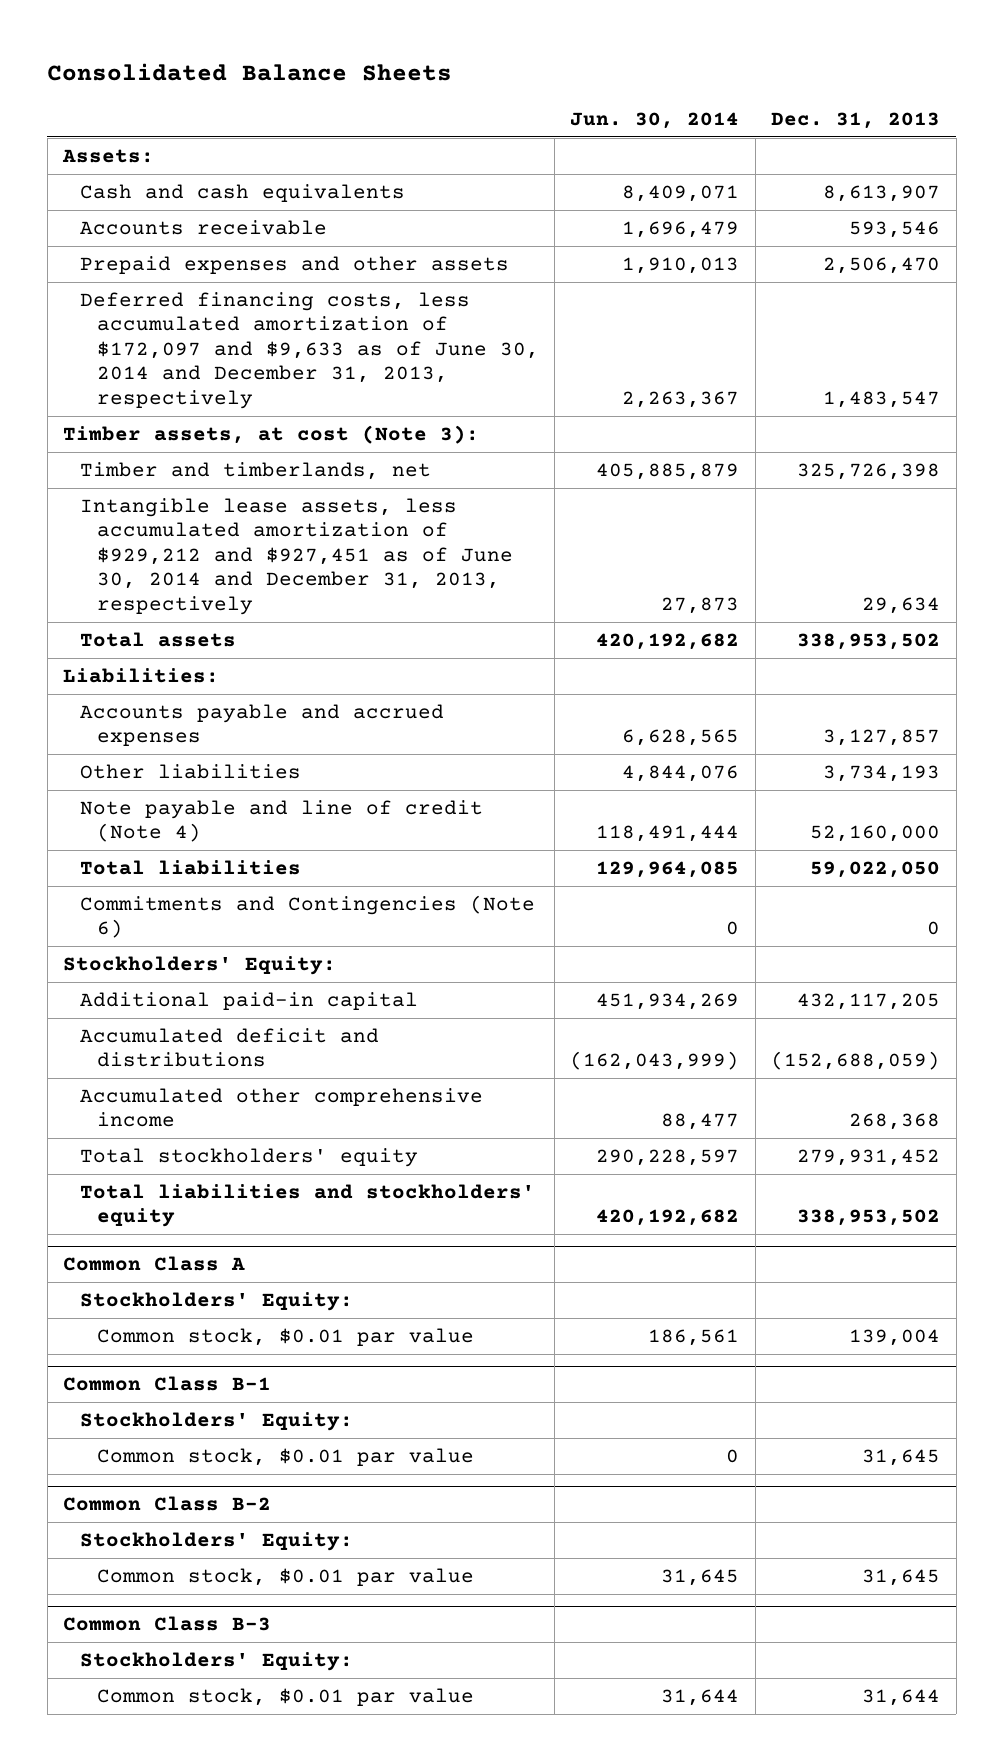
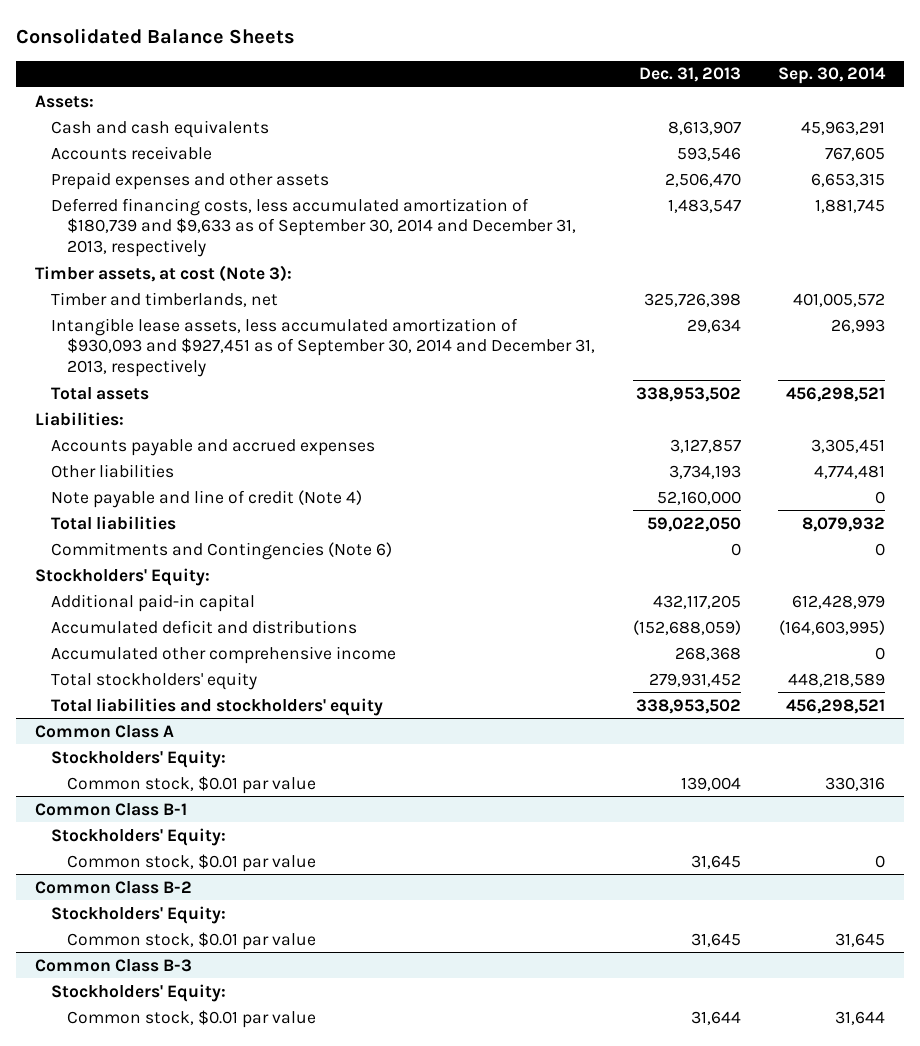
- | Jun. 30, 2014 | Dec. 31, 2013
+ | Dec. 31, 2013 | Sep. 30, 2014
- Deferred financing costs, less accumulated amortization of $172,097 and $9,633 as of June 30, 2014 and December 31, 2013, respectively | 2,263,367 | 1,483,547
+ Deferred financing costs, less accumulated amortization of $180,739 and $9,633 as of September 30, 2014 and December 31, 2013, respectively | 1,483,547 | 1,881,745
- Intangible lease assets, less accumulated amortization of $929,212 and $927,451 as of June 30, 2014 and December 31, 2013, respectively | 27,873 | 29,634
+ Intangible lease assets, less accumulated amortization of $930,093 and $927,451 as of September 30, 2014 and December 31, 2013, respectively | 29,634 | 26,993

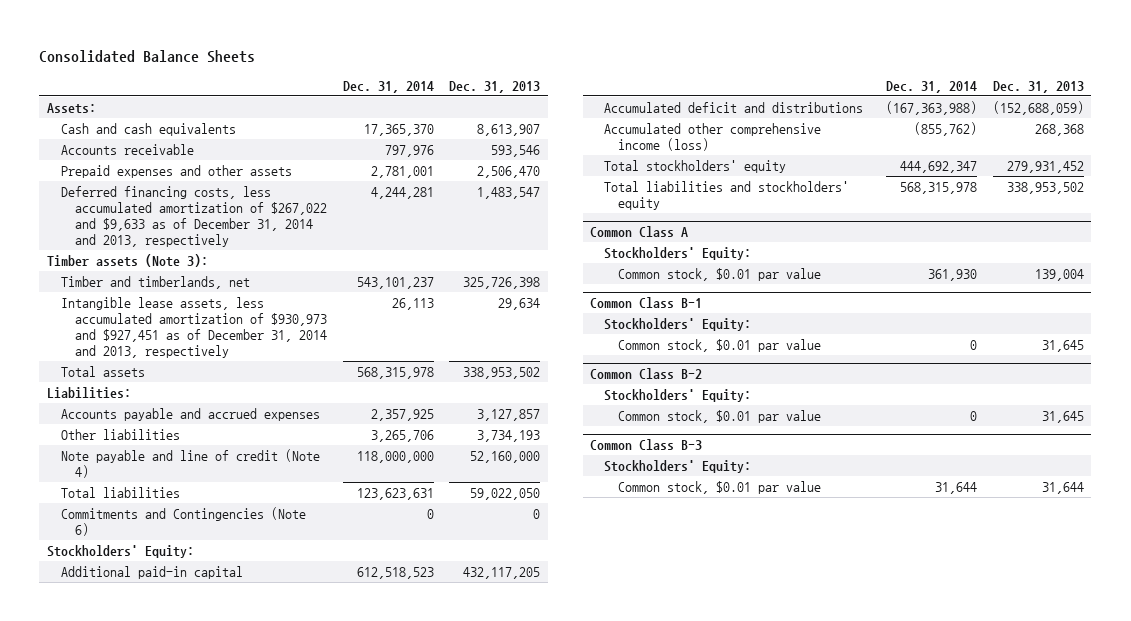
- | Dec. 31, 2013 | Sep. 30, 2014
+ | Dec. 31, 2014 | Dec. 31, 2013
- Deferred financing costs, less accumulated amortization of $180,739 and $9,633 as of September 30, 2014 and December 31, 2013, respectively | 1,483,547 | 1,881,745
- Timber assets, at cost (Note 3):
+ Deferred financing costs, less accumulated amortization of $267,022 and $9,633 as of December 31, 2014 and 2013, respectively | 4,244,281 | 1,483,547
+ Timber assets (Note 3):
- Intangible lease assets, less accumulated amortization of $930,093 and $927,451 as of September 30, 2014 and December 31, 2013, respectively | 29,634 | 26,993
+ Intangible lease assets, less accumulated amortization of $930,973 and $927,451 as of December 31, 2014 and 2013, respectively | 26,113 | 29,634
- Accumulated other comprehensive income | 268,368 | 0
+ Accumulated other comprehensive income (loss) | (855,762) | 268,368

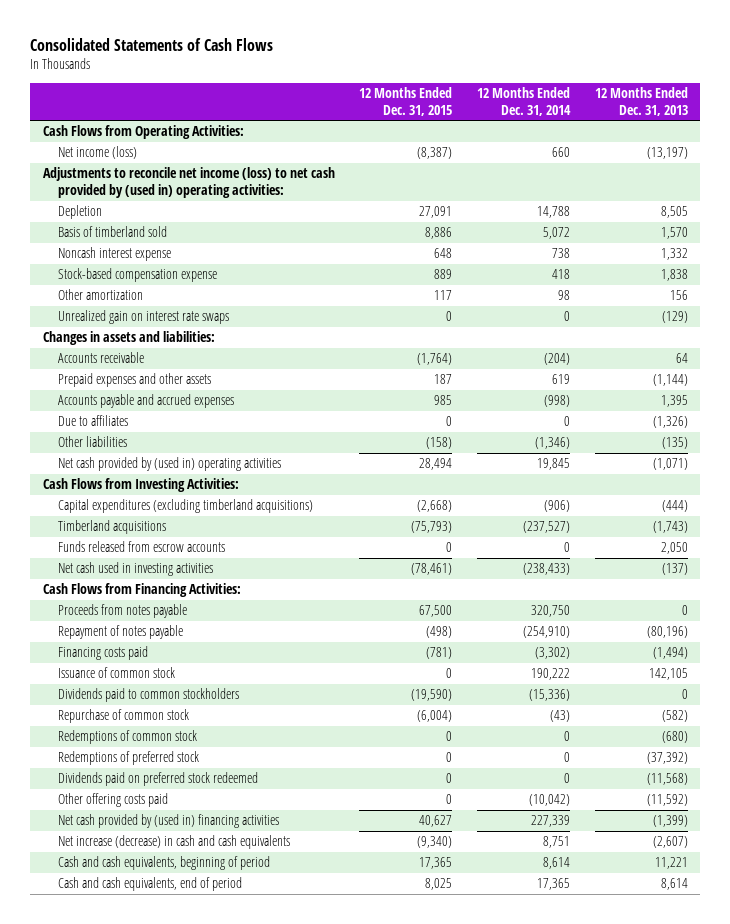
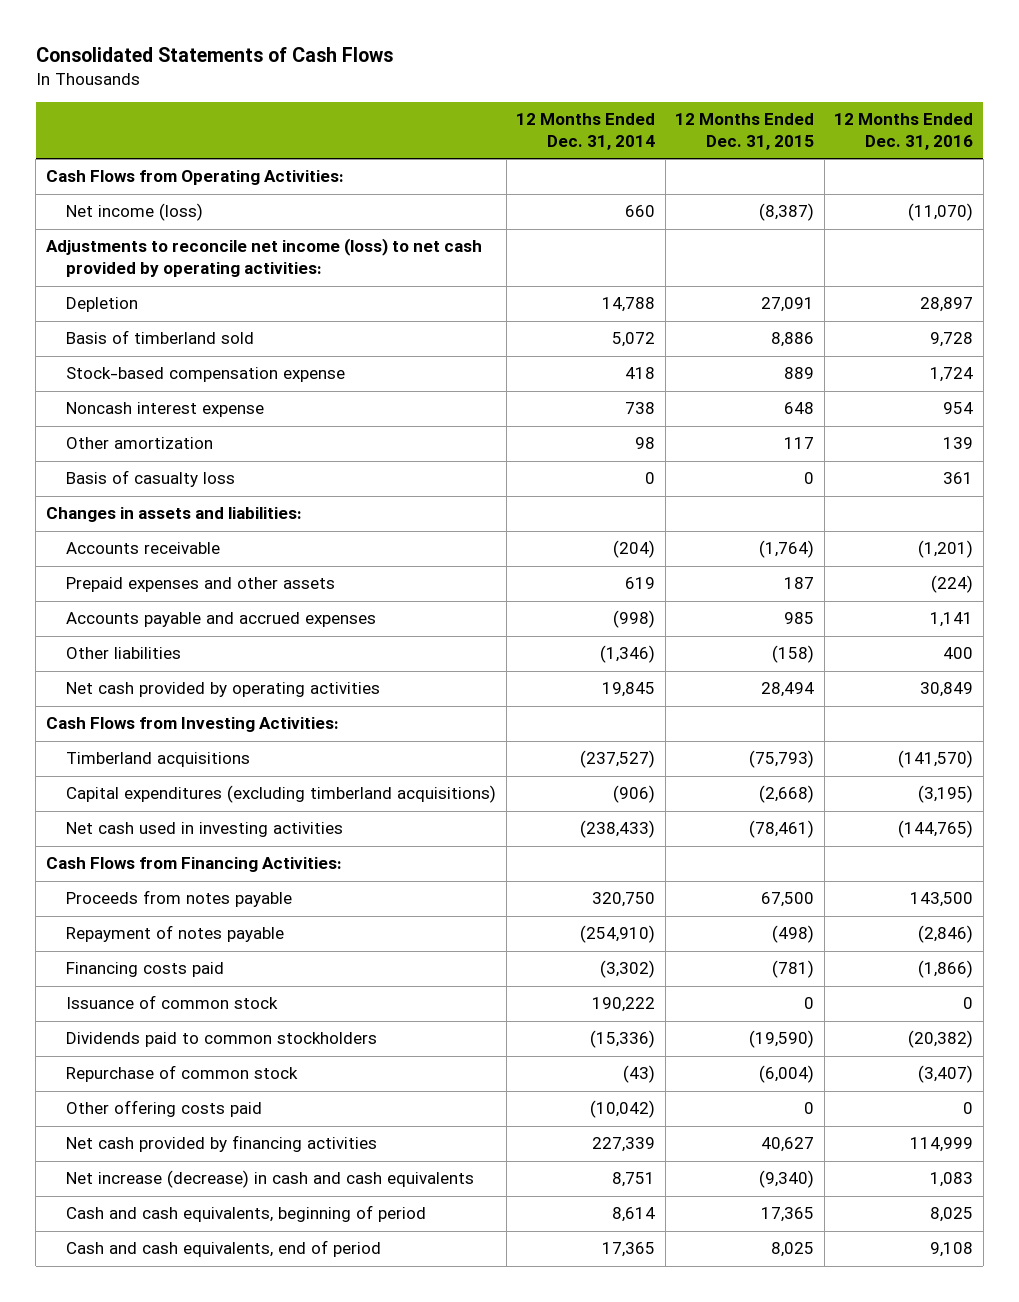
- | 12 Months Ended Dec. 31, 2015 | 12 Months Ended Dec. 31, 2014 | 12 Months Ended Dec. 31, 2013
+ | 12 Months Ended Dec. 31, 2014 | 12 Months Ended Dec. 31, 2015 | 12 Months Ended Dec. 31, 2016
- Adjustments to reconcile net income (loss) to net cash provided by (used in) operating activities:
+ Adjustments to reconcile net income (loss) to net cash provided by operating activities:
moved down: Noncash interest expense | 738 | 648 | 954
- Unrealized gain on interest rate swaps | 0 | 0 | (129)
+ Basis of casualty loss | 0 | 0 | 361
- Due to affiliates | 0 | 0 | (1,326)
- Net cash provided by (used in) operating activities | 28,494 | 19,845 | (1,071)
+ Net cash provided by operating activities | 19,845 | 28,494 | 30,849
- Funds released from escrow accounts | 0 | 0 | 2,050
moved down: Capital expenditures (excluding timberland acquisitions) | (906) | (2,668) | (3,195)
- Redemptions of common stock | 0 | 0 | (680)
- Redemptions of preferred stock | 0 | 0 | (37,392)
- Dividends paid on preferred stock redeemed | 0 | 0 | (11,568)
- Net cash provided by (used in) financing activities | 40,627 | 227,339 | (1,399)
+ Net cash provided by financing activities | 227,339 | 40,627 | 114,999

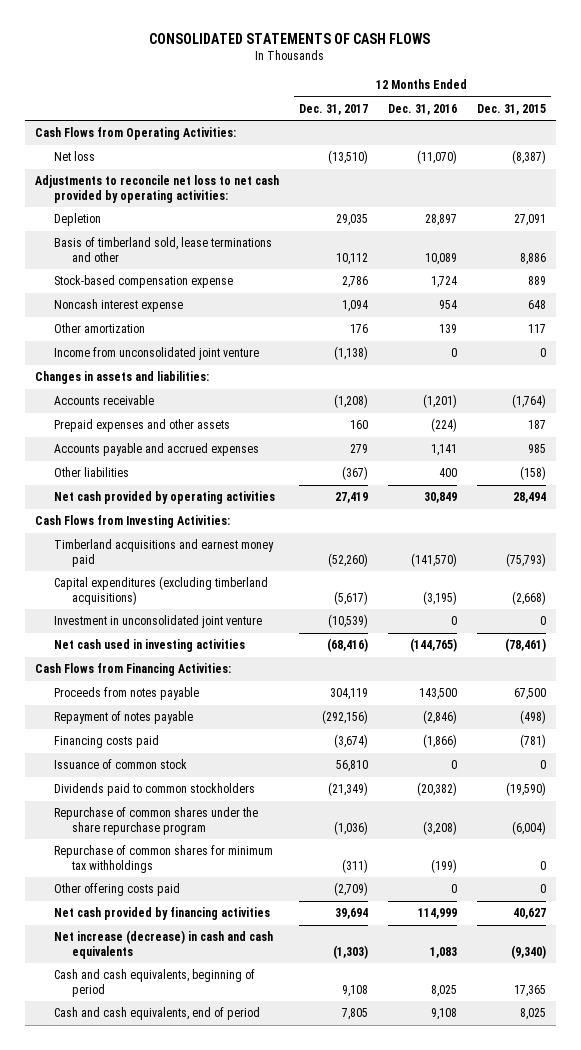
- Consolidated Statements of Cash Flows
+ CONSOLIDATED STATEMENTS OF CASH FLOWS
- | 12 Months Ended Dec. 31, 2014 | 12 Months Ended Dec. 31, 2015 | 12 Months Ended Dec. 31, 2016
+ | 12 Months Ended Dec. 31, 2017 | 12 Months Ended Dec. 31, 2016 | 12 Months Ended Dec. 31, 2015
- Net income (loss) | 660 | (8,387) | (11,070)
- Adjustments to reconcile net income (loss) to net cash provided by operating activities:
+ Net loss | (13,510) | (11,070) | (8,387)
+ Adjustments to reconcile net loss to net cash provided by operating activities:
- Basis of timberland sold | 5,072 | 8,886 | 9,728
+ Basis of timberland sold, lease terminations and other | 10,112 | 10,089 | 8,886
- Basis of casualty loss | 0 | 0 | 361
+ Income from unconsolidated joint venture | (1,138) | 0 | 0
- Timberland acquisitions | (237,527) | (75,793) | (141,570)
+ Timberland acquisitions and earnest money paid | (52,260) | (141,570) | (75,793)
+ Investment in unconsolidated joint venture | (10,539) | 0 | 0
- Repurchase of common stock | (43) | (6,004) | (3,407)
+ Repurchase of common shares under the share repurchase program | (1,036) | (3,208) | (6,004)
+ Repurchase of common shares for minimum tax withholdings | (311) | (199) | 0

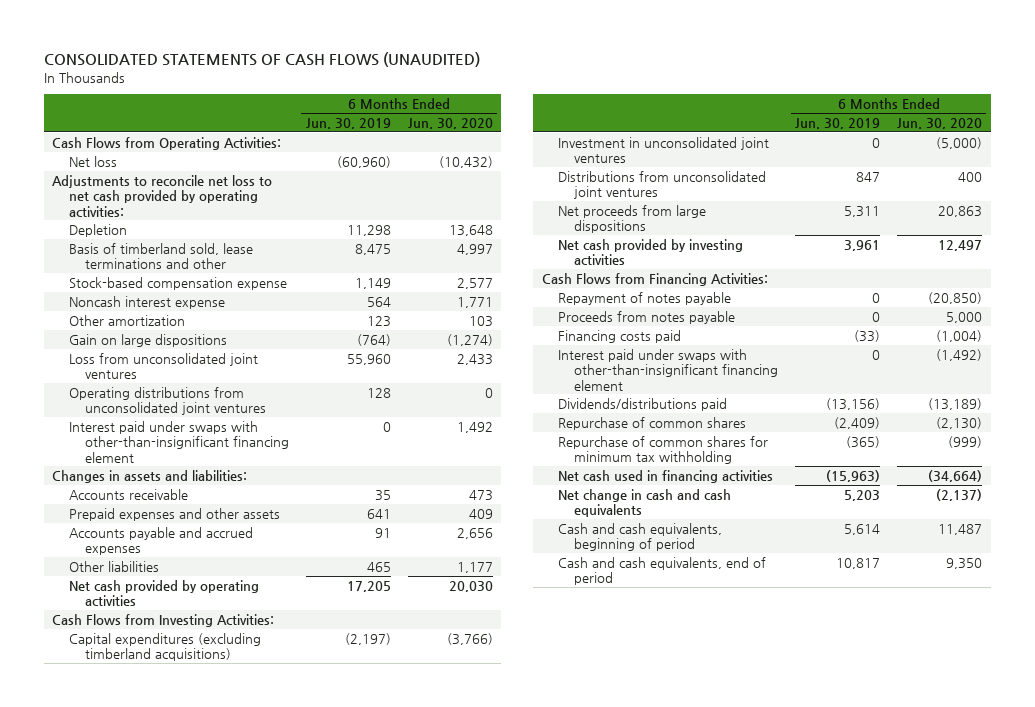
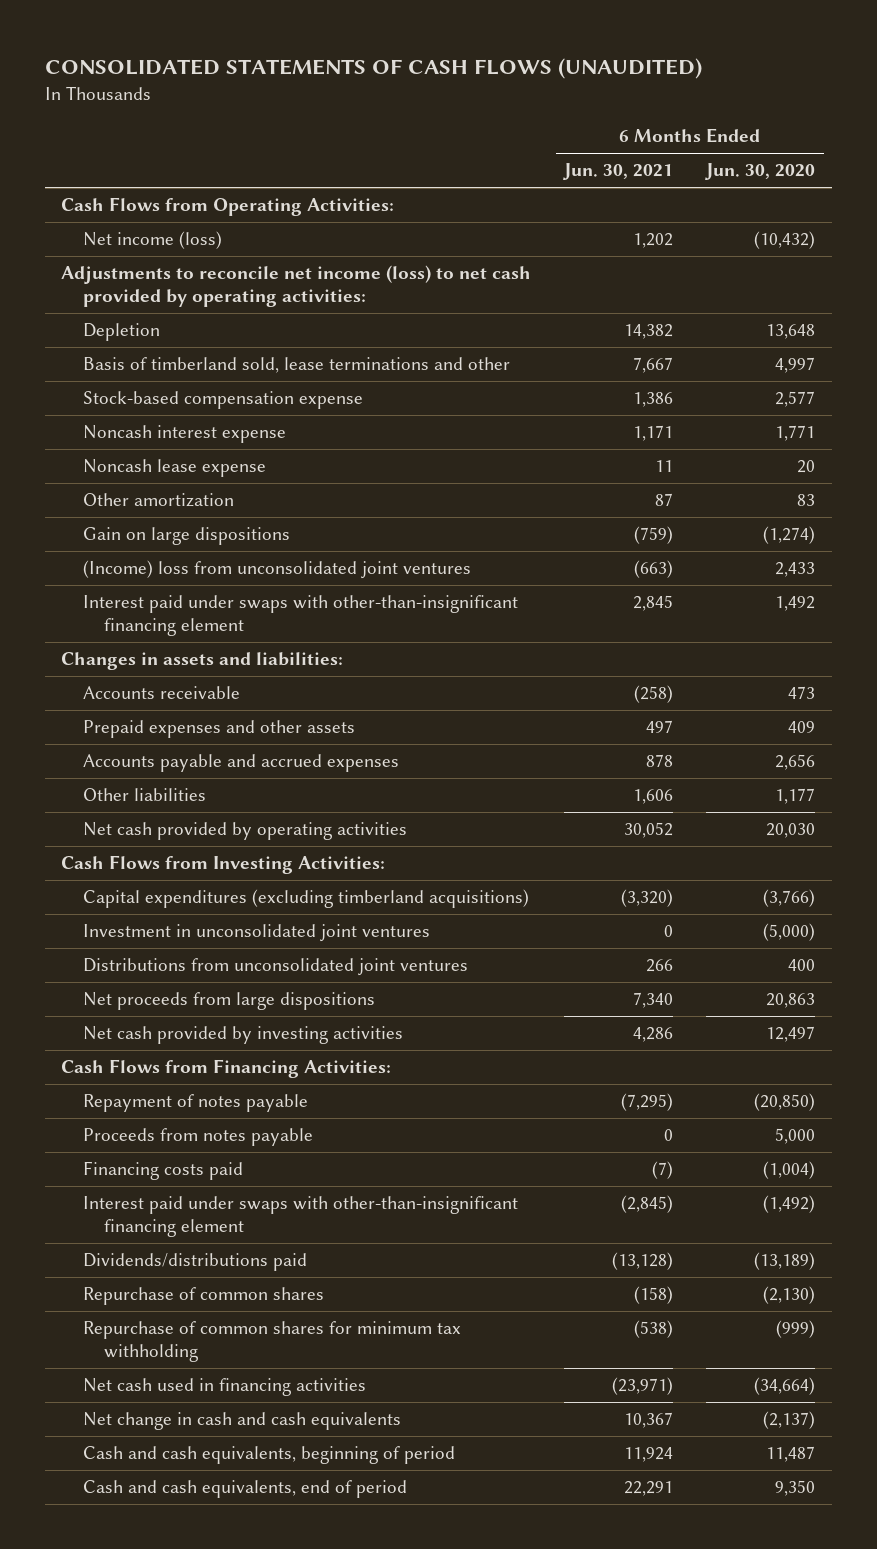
- | 6 Months Ended Jun. 30, 2019 | 6 Months Ended Jun. 30, 2020
+ | 6 Months Ended Jun. 30, 2021 | 6 Months Ended Jun. 30, 2020
- Net loss | (60,960) | (10,432)
- Adjustments to reconcile net loss to net cash provided by operating activities:
+ Net income (loss) | 1,202 | (10,432)
+ Adjustments to reconcile net income (loss) to net cash provided by operating activities:
- Other amortization | 123 | 103
+ Noncash lease expense | 11 | 20
+ Other amortization | 87 | 83
- Loss from unconsolidated joint ventures | 55,960 | 2,433
- Operating distributions from unconsolidated joint ventures | 128 | 0
+ (Income) loss from unconsolidated joint ventures | (663) | 2,433

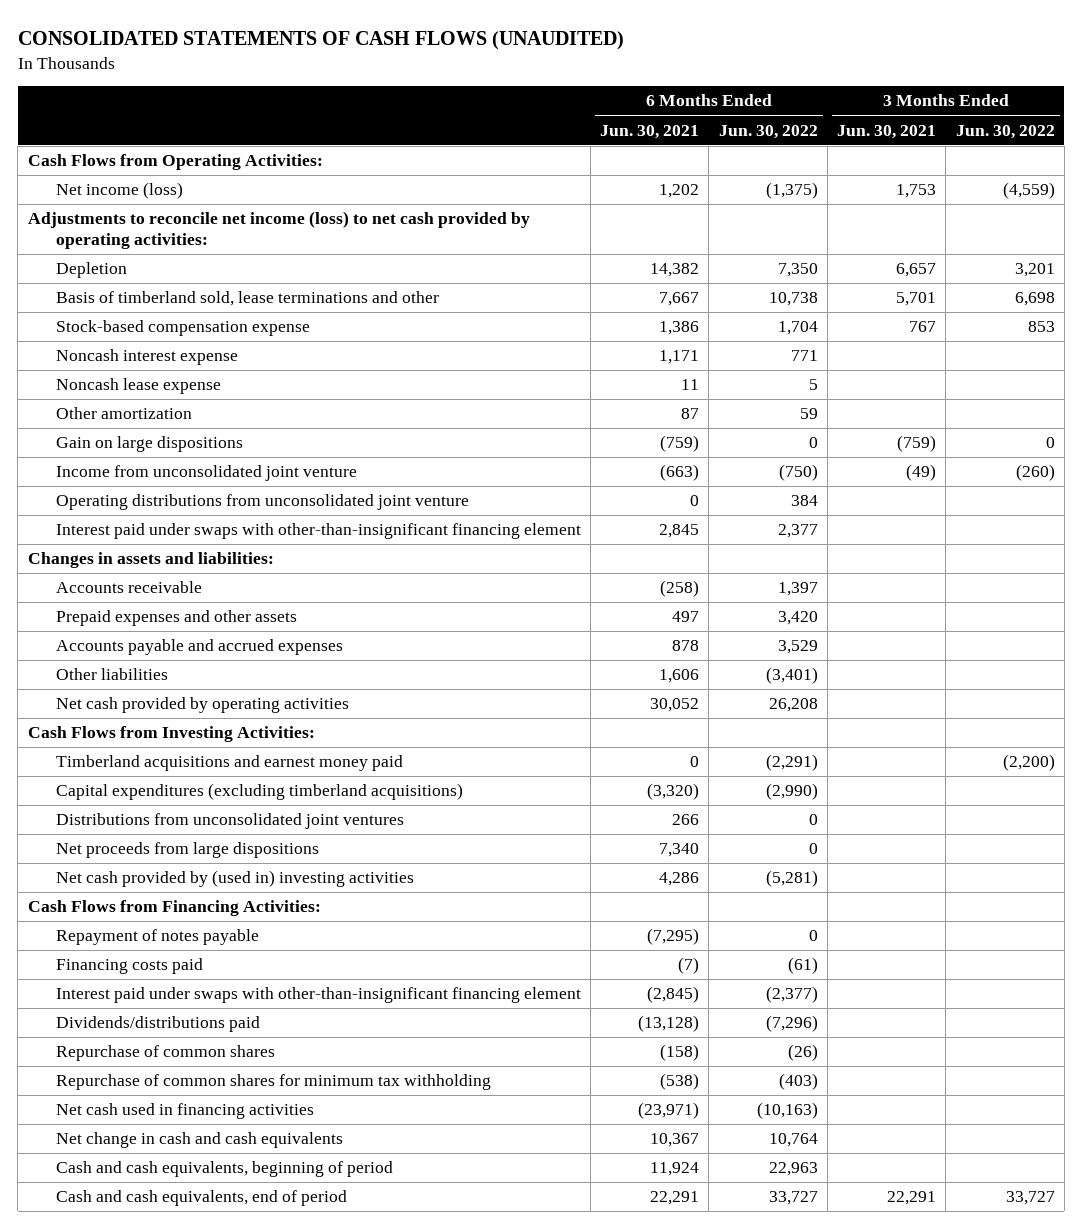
- | 6 Months Ended Jun. 30, 2021 | 6 Months Ended Jun. 30, 2020
+ | 6 Months Ended Jun. 30, 2021 | 6 Months Ended Jun. 30, 2022 | 3 Months Ended Jun. 30, 2021 | 3 Months Ended Jun. 30, 2022
- (Income) loss from unconsolidated joint ventures | (663) | 2,433
+ Income from unconsolidated joint venture | (663) | (750) | (49) | (260)
+ Operating distributions from unconsolidated joint venture | 0 | 384 | |
+ Timberland acquisitions and earnest money paid | 0 | (2,291) | | (2,200)
- Investment in unconsolidated joint ventures | 0 | (5,000)
- Net cash provided by investing activities | 4,286 | 12,497
+ Net cash provided by (used in) investing activities | 4,286 | (5,281) | |
- Proceeds from notes payable | 0 | 5,000

